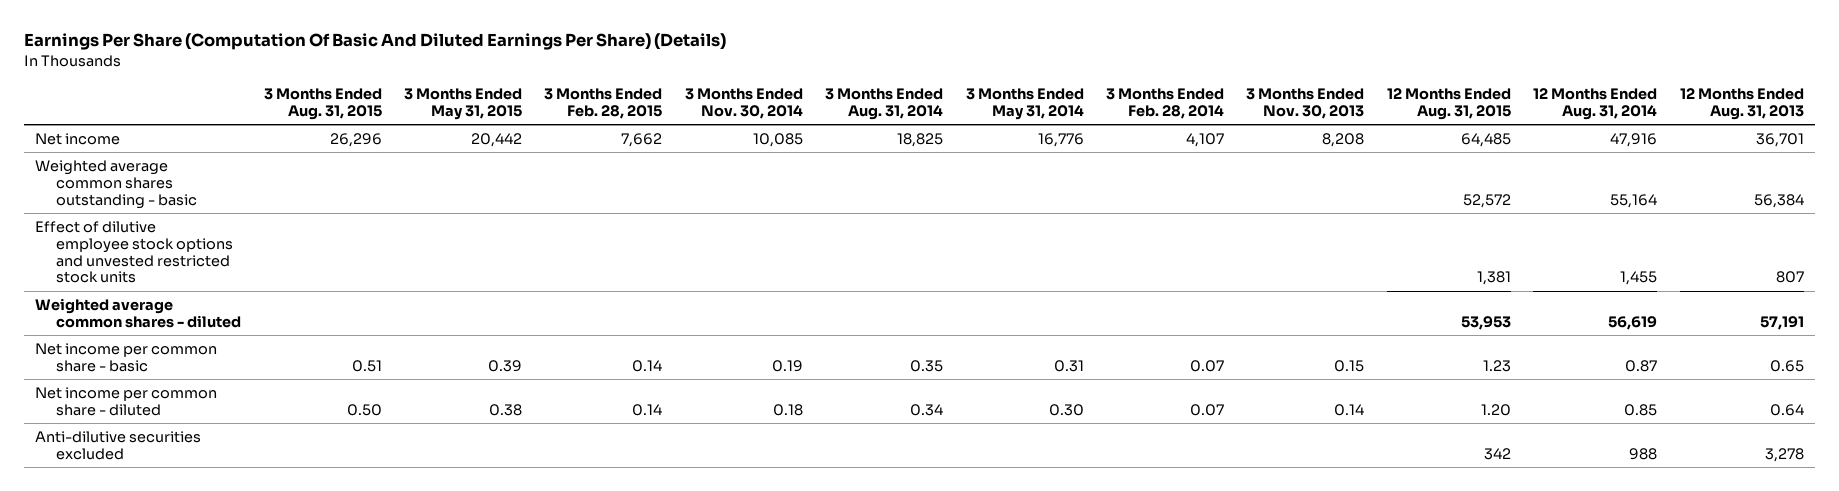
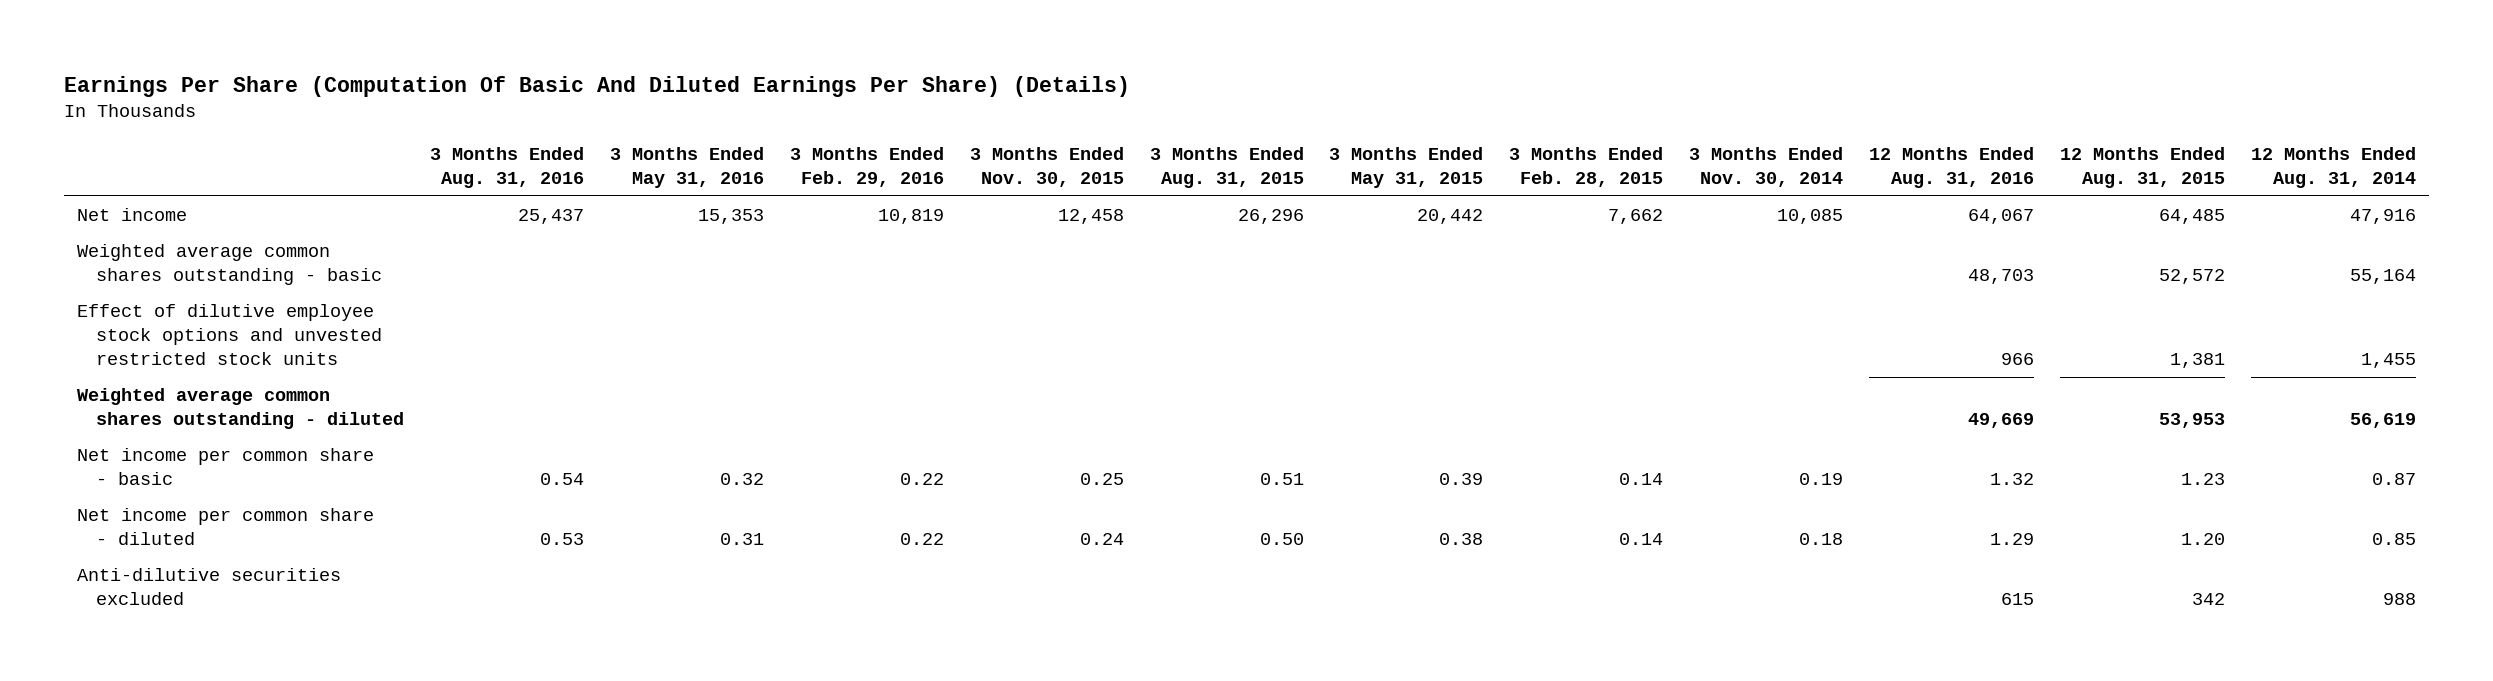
- | 3 Months Ended Aug. 31, 2015 | 3 Months Ended May 31, 2015 | 3 Months Ended Feb. 28, 2015 | 3 Months Ended Nov. 30, 2014 | 3 Months Ended Aug. 31, 2014 | 3 Months Ended May 31, 2014 | 3 Months Ended Feb. 28, 2014 | 3 Months Ended Nov. 30, 2013 | 12 Months Ended Aug. 31, 2015 | 12 Months Ended Aug. 31, 2014 | 12 Months Ended Aug. 31, 2013
+ | 3 Months Ended Aug. 31, 2016 | 3 Months Ended May 31, 2016 | 3 Months Ended Feb. 29, 2016 | 3 Months Ended Nov. 30, 2015 | 3 Months Ended Aug. 31, 2015 | 3 Months Ended May 31, 2015 | 3 Months Ended Feb. 28, 2015 | 3 Months Ended Nov. 30, 2014 | 12 Months Ended Aug. 31, 2016 | 12 Months Ended Aug. 31, 2015 | 12 Months Ended Aug. 31, 2014
- Weighted average common shares - diluted | | | | | | | | | 53,953 | 56,619 | 57,191
+ Weighted average common shares outstanding - diluted | | | | | | | | | 49,669 | 53,953 | 56,619

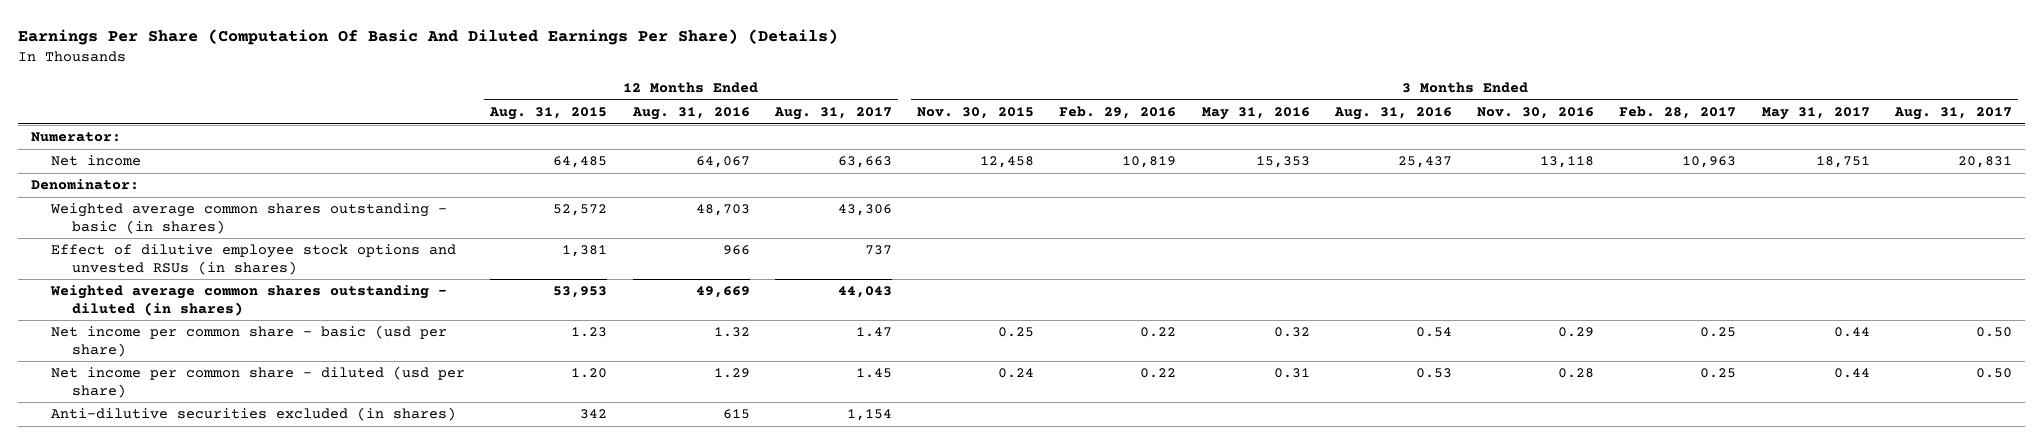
- | 3 Months Ended Aug. 31, 2016 | 3 Months Ended May 31, 2016 | 3 Months Ended Feb. 29, 2016 | 3 Months Ended Nov. 30, 2015 | 3 Months Ended Aug. 31, 2015 | 3 Months Ended May 31, 2015 | 3 Months Ended Feb. 28, 2015 | 3 Months Ended Nov. 30, 2014 | 12 Months Ended Aug. 31, 2016 | 12 Months Ended Aug. 31, 2015 | 12 Months Ended Aug. 31, 2014
+ | 12 Months Ended Aug. 31, 2015 | 12 Months Ended Aug. 31, 2016 | 12 Months Ended Aug. 31, 2017 | 3 Months Ended Nov. 30, 2015 | 3 Months Ended Feb. 29, 2016 | 3 Months Ended May 31, 2016 | 3 Months Ended Aug. 31, 2016 | 3 Months Ended Nov. 30, 2016 | 3 Months Ended Feb. 28, 2017 | 3 Months Ended May 31, 2017 | 3 Months Ended Aug. 31, 2017
+ Numerator:
- Weighted average common shares outstanding - basic | | | | | | | | | 48,703 | 52,572 | 55,164
- Effect of dilutive employee stock options and unvested restricted stock units | | | | | | | | | 966 | 1,381 | 1,455
- Weighted average common shares outstanding - diluted | | | | | | | | | 49,669 | 53,953 | 56,619
- Net income per common share - basic | 0.54 | 0.32 | 0.22 | 0.25 | 0.51 | 0.39 | 0.14 | 0.19 | 1.32 | 1.23 | 0.87
- Net income per common share - diluted | 0.53 | 0.31 | 0.22 | 0.24 | 0.50 | 0.38 | 0.14 | 0.18 | 1.29 | 1.20 | 0.85
- Anti-dilutive securities excluded | | | | | | | | | 615 | 342 | 988
+ Denominator:
+ Weighted average common shares outstanding - basic (in shares) | 52,572 | 48,703 | 43,306 | | | | | | | |
+ Effect of dilutive employee stock options and unvested RSUs (in shares) | 1,381 | 966 | 737 | | | | | | | |
+ Weighted average common shares outstanding - diluted (in shares) | 53,953 | 49,669 | 44,043 | | | | | | | |
+ Net income per common share - basic (usd per share) | 1.23 | 1.32 | 1.47 | 0.25 | 0.22 | 0.32 | 0.54 | 0.29 | 0.25 | 0.44 | 0.50
+ Net income per common share - diluted (usd per share) | 1.20 | 1.29 | 1.45 | 0.24 | 0.22 | 0.31 | 0.53 | 0.28 | 0.25 | 0.44 | 0.50
+ Anti-dilutive securities excluded (in shares) | 342 | 615 | 1,154 | | | | | | | |

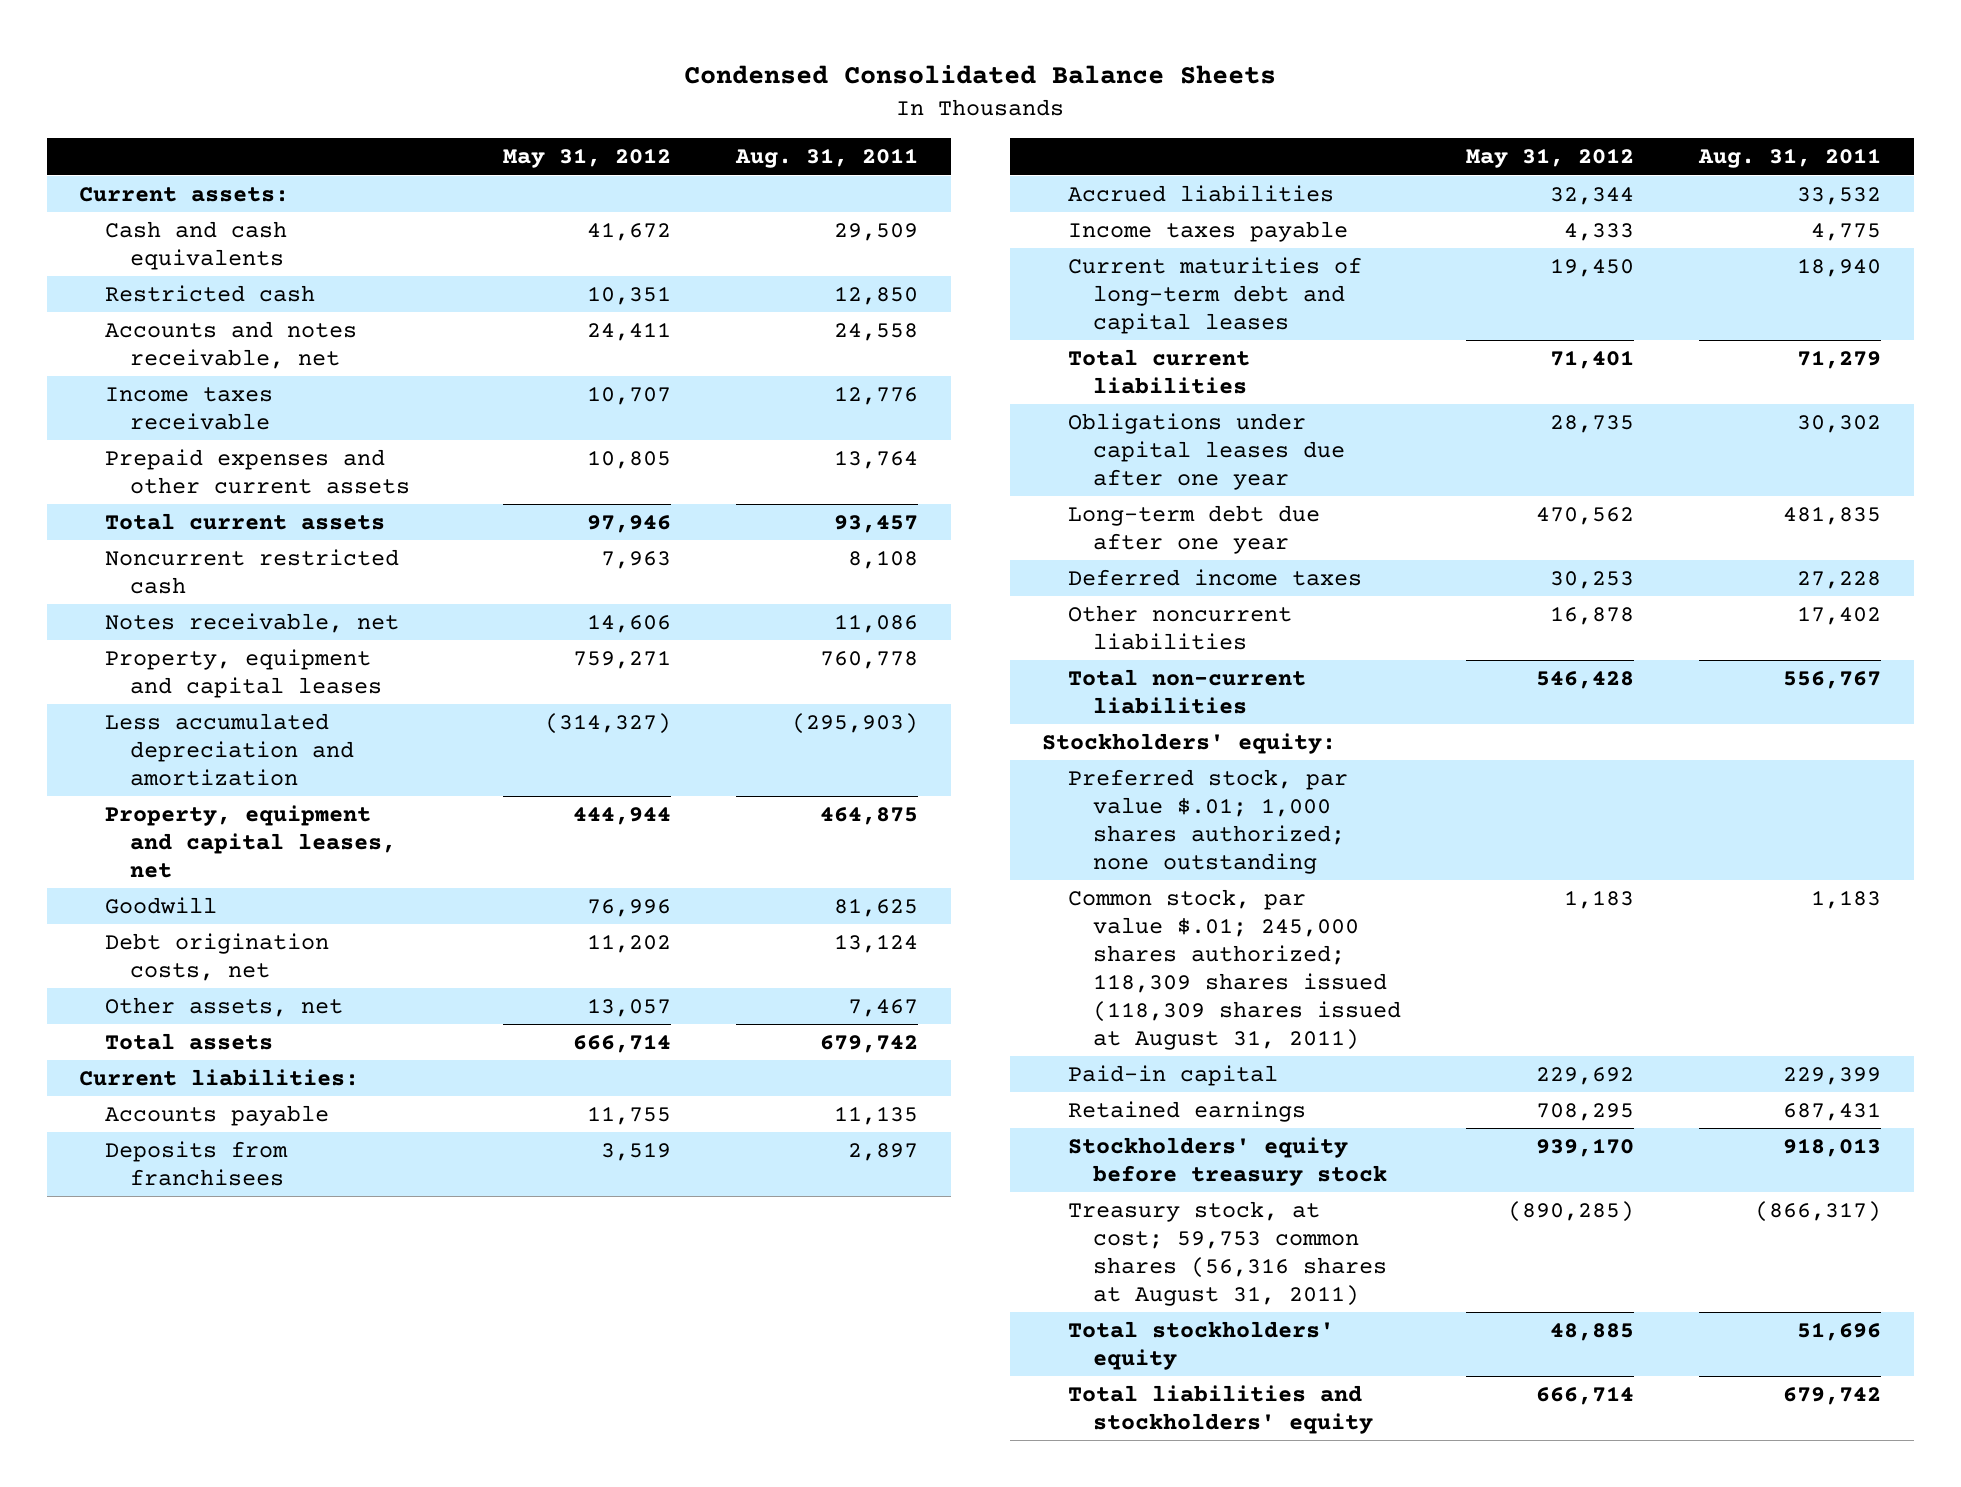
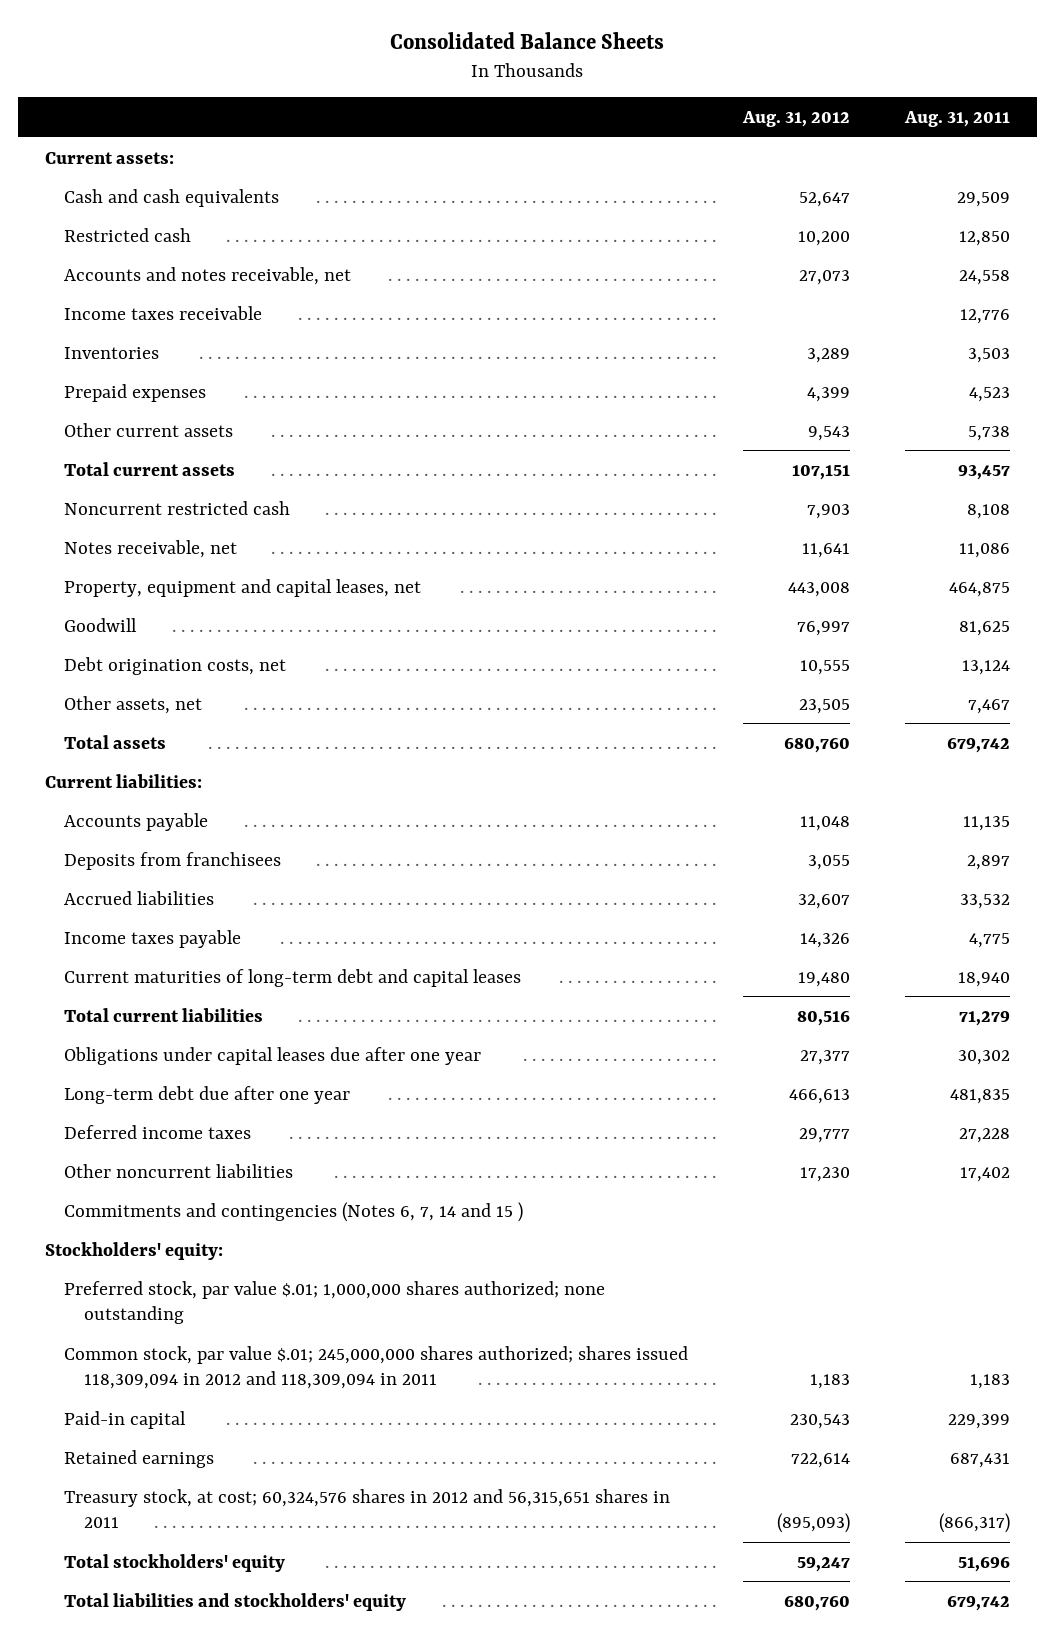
- Condensed Consolidated Balance Sheets
+ Consolidated Balance Sheets
- | May 31, 2012 | Aug. 31, 2011
+ | Aug. 31, 2012 | Aug. 31, 2011
- Prepaid expenses and other current assets | 10,805 | 13,764
+ Inventories | 3,289 | 3,503
+ Prepaid expenses | 4,399 | 4,523
+ Other current assets | 9,543 | 5,738
- Property, equipment and capital leases | 759,271 | 760,778
- Less accumulated depreciation and amortization | (314,327) | (295,903)
- Total non-current liabilities | 546,428 | 556,767
+ Commitments and contingencies (Notes 6, 7, 14 and 15 )
- Preferred stock, par value $.01; 1,000 shares authorized; none outstanding
- Common stock, par value $.01; 245,000 shares authorized; 118,309 shares issued (118,309 shares issued at August 31, 2011) | 1,183 | 1,183
+ Preferred stock, par value $.01; 1,000,000 shares authorized; none outstanding
+ Common stock, par value $.01; 245,000,000 shares authorized; shares issued 118,309,094 in 2012 and 118,309,094 in 2011 | 1,183 | 1,183
- Stockholders' equity before treasury stock | 939,170 | 918,013
- Treasury stock, at cost; 59,753 common shares (56,316 shares at August 31, 2011) | (890,285) | (866,317)
+ Treasury stock, at cost; 60,324,576 shares in 2012 and 56,315,651 shares in 2011 | (895,093) | (866,317)

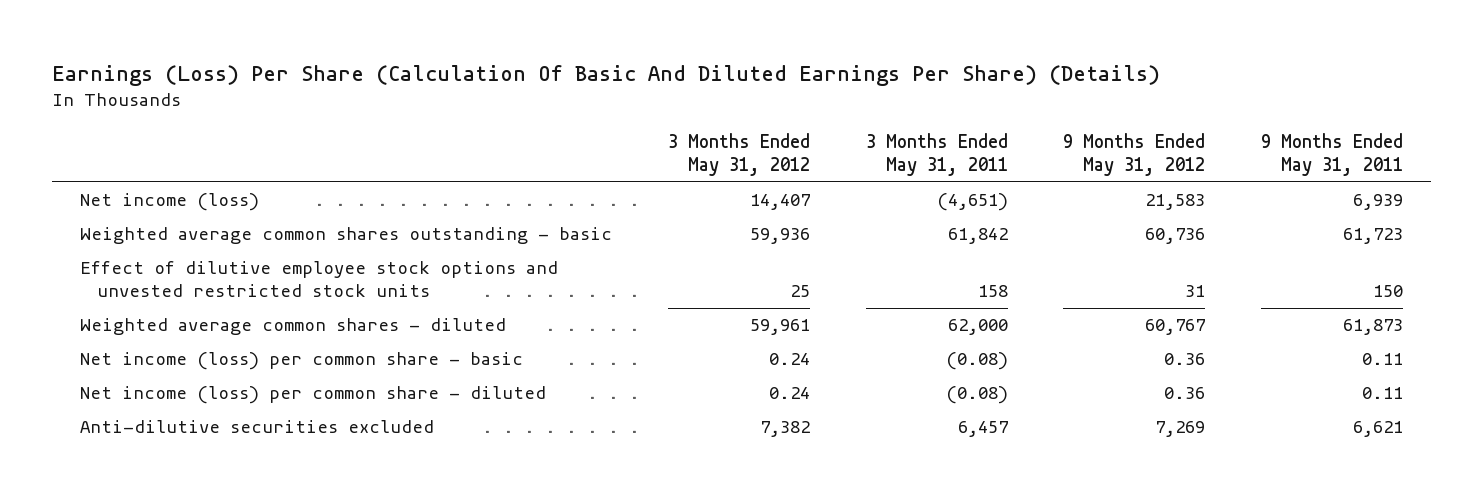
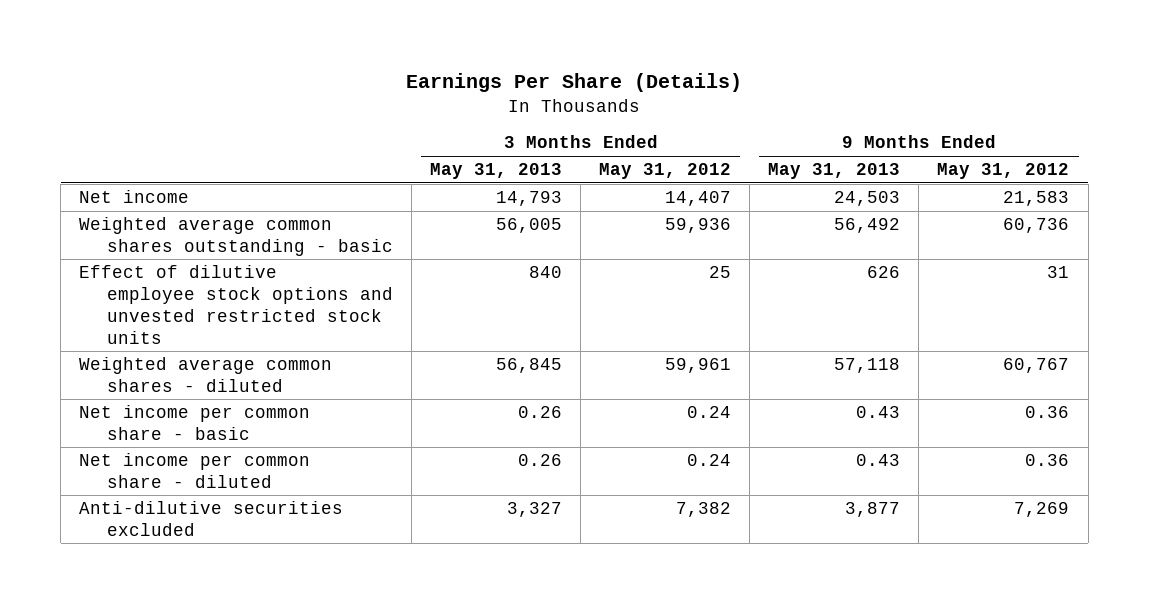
- Earnings (Loss) Per Share (Calculation Of Basic And Diluted Earnings Per Share) (Details)
+ Earnings Per Share (Details)
- | 3 Months Ended May 31, 2012 | 3 Months Ended May 31, 2011 | 9 Months Ended May 31, 2012 | 9 Months Ended May 31, 2011
+ | 3 Months Ended May 31, 2013 | 3 Months Ended May 31, 2012 | 9 Months Ended May 31, 2013 | 9 Months Ended May 31, 2012
- Net income (loss) | 14,407 | (4,651) | 21,583 | 6,939
+ Net income | 14,793 | 14,407 | 24,503 | 21,583
- Net income (loss) per common share - basic | 0.24 | (0.08) | 0.36 | 0.11
- Net income (loss) per common share - diluted | 0.24 | (0.08) | 0.36 | 0.11
+ Net income per common share - basic | 0.26 | 0.24 | 0.43 | 0.36
+ Net income per common share - diluted | 0.26 | 0.24 | 0.43 | 0.36

